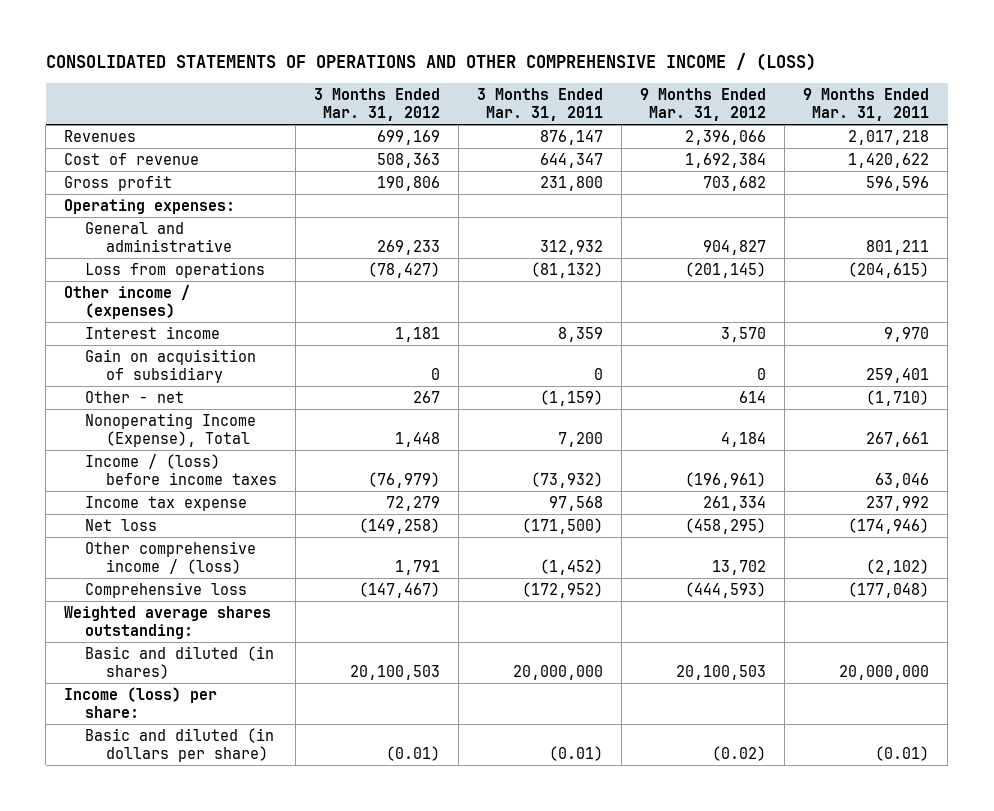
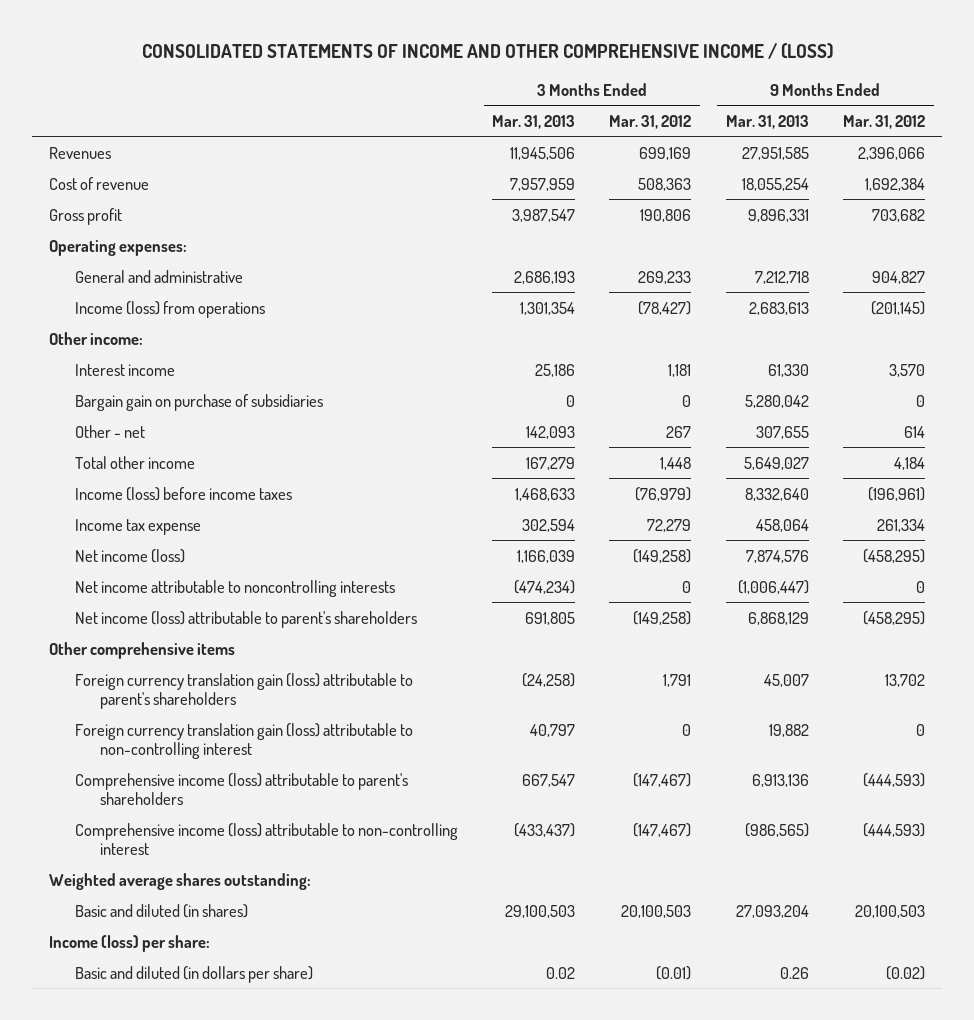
- CONSOLIDATED STATEMENTS OF OPERATIONS AND OTHER COMPREHENSIVE INCOME / (LOSS)
+ CONSOLIDATED STATEMENTS OF INCOME AND OTHER COMPREHENSIVE INCOME / (LOSS)
- | 3 Months Ended Mar. 31, 2012 | 3 Months Ended Mar. 31, 2011 | 9 Months Ended Mar. 31, 2012 | 9 Months Ended Mar. 31, 2011
+ | 3 Months Ended Mar. 31, 2013 | 3 Months Ended Mar. 31, 2012 | 9 Months Ended Mar. 31, 2013 | 9 Months Ended Mar. 31, 2012
- Loss from operations | (78,427) | (81,132) | (201,145) | (204,615)
- Other income / (expenses)
+ Income (loss) from operations | 1,301,354 | (78,427) | 2,683,613 | (201,145)
+ Other income:
- Gain on acquisition of subsidiary | 0 | 0 | 0 | 259,401
+ Bargain gain on purchase of subsidiaries | 0 | 0 | 5,280,042 | 0
- Nonoperating Income (Expense), Total | 1,448 | 7,200 | 4,184 | 267,661
- Income / (loss) before income taxes | (76,979) | (73,932) | (196,961) | 63,046
+ Total other income | 167,279 | 1,448 | 5,649,027 | 4,184
+ Income (loss) before income taxes | 1,468,633 | (76,979) | 8,332,640 | (196,961)
- Net loss | (149,258) | (171,500) | (458,295) | (174,946)
- Other comprehensive income / (loss) | 1,791 | (1,452) | 13,702 | (2,102)
- Comprehensive loss | (147,467) | (172,952) | (444,593) | (177,048)
+ Net income (loss) | 1,166,039 | (149,258) | 7,874,576 | (458,295)
+ Net income attributable to noncontrolling interests | (474,234) | 0 | (1,006,447) | 0
+ Net income (loss) attributable to parent's shareholders | 691,805 | (149,258) | 6,868,129 | (458,295)
+ Other comprehensive items
+ Foreign currency translation gain (loss) attributable to parent's shareholders | (24,258) | 1,791 | 45,007 | 13,702
+ Foreign currency translation gain (loss) attributable to non-controlling interest | 40,797 | 0 | 19,882 | 0
+ Comprehensive income (loss) attributable to parent's shareholders | 667,547 | (147,467) | 6,913,136 | (444,593)
+ Comprehensive income (loss) attributable to non-controlling interest | (433,437) | (147,467) | (986,565) | (444,593)

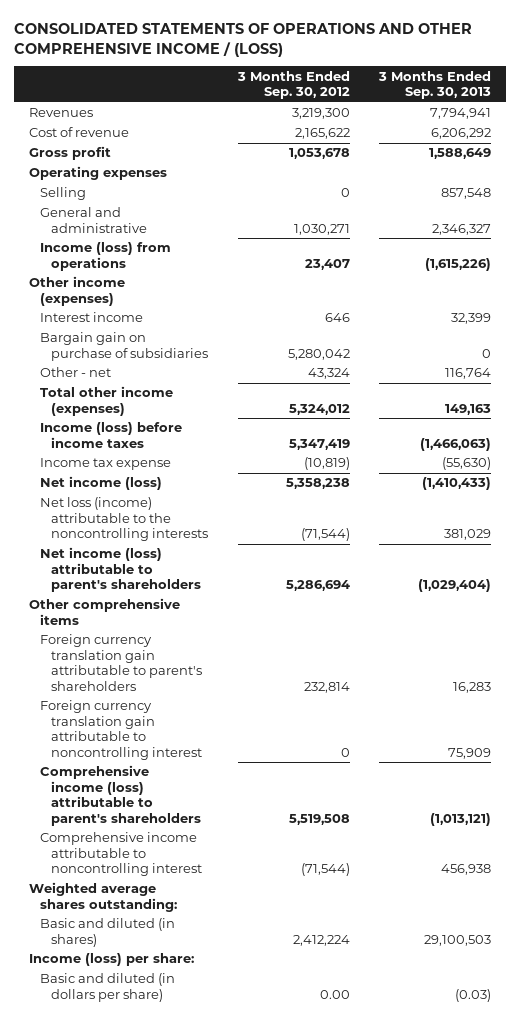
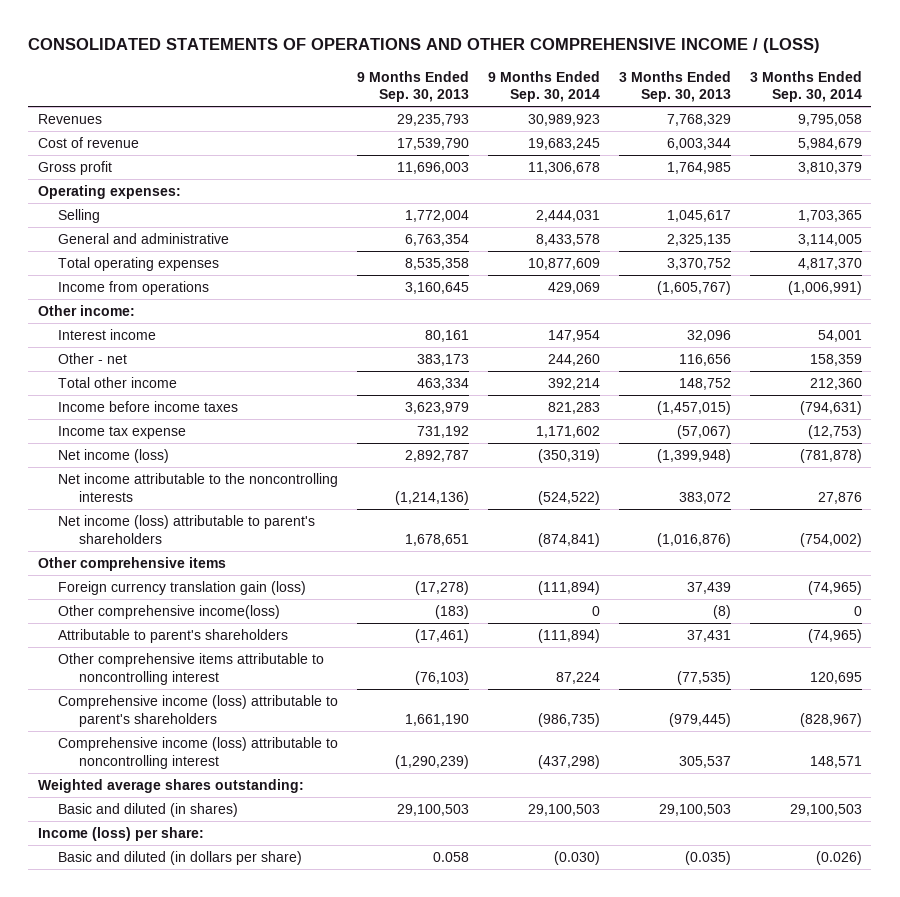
- | 3 Months Ended Sep. 30, 2012 | 3 Months Ended Sep. 30, 2013
+ | 9 Months Ended Sep. 30, 2013 | 9 Months Ended Sep. 30, 2014 | 3 Months Ended Sep. 30, 2013 | 3 Months Ended Sep. 30, 2014
- Revenues | 3,219,300 | 7,794,941
- Cost of revenue | 2,165,622 | 6,206,292
- Gross profit | 1,053,678 | 1,588,649
- Operating expenses
- Selling | 0 | 857,548
- General and administrative | 1,030,271 | 2,346,327
- Income (loss) from operations | 23,407 | (1,615,226)
- Other income (expenses)
- Interest income | 646 | 32,399
- Bargain gain on purchase of subsidiaries | 5,280,042 | 0
- Other - net | 43,324 | 116,764
- Total other income (expenses) | 5,324,012 | 149,163
- Income (loss) before income taxes | 5,347,419 | (1,466,063)
- Income tax expense | (10,819) | (55,630)
- Net income (loss) | 5,358,238 | (1,410,433)
- Net loss (income) attributable to the noncontrolling interests | (71,544) | 381,029
- Net income (loss) attributable to parent's shareholders | 5,286,694 | (1,029,404)
+ Revenues | 29,235,793 | 30,989,923 | 7,768,329 | 9,795,058
+ Cost of revenue | 17,539,790 | 19,683,245 | 6,003,344 | 5,984,679
+ Gross profit | 11,696,003 | 11,306,678 | 1,764,985 | 3,810,379
+ Operating expenses:
+ Selling | 1,772,004 | 2,444,031 | 1,045,617 | 1,703,365
+ General and administrative | 6,763,354 | 8,433,578 | 2,325,135 | 3,114,005
+ Total operating expenses | 8,535,358 | 10,877,609 | 3,370,752 | 4,817,370
+ Income from operations | 3,160,645 | 429,069 | (1,605,767) | (1,006,991)
+ Other income:
+ Interest income | 80,161 | 147,954 | 32,096 | 54,001
+ Other - net | 383,173 | 244,260 | 116,656 | 158,359
+ Total other income | 463,334 | 392,214 | 148,752 | 212,360
+ Income before income taxes | 3,623,979 | 821,283 | (1,457,015) | (794,631)
+ Income tax expense | 731,192 | 1,171,602 | (57,067) | (12,753)
+ Net income (loss) | 2,892,787 | (350,319) | (1,399,948) | (781,878)
+ Net income attributable to the noncontrolling interests | (1,214,136) | (524,522) | 383,072 | 27,876
+ Net income (loss) attributable to parent's shareholders | 1,678,651 | (874,841) | (1,016,876) | (754,002)
- Foreign currency translation gain attributable to parent's shareholders | 232,814 | 16,283
- Foreign currency translation gain attributable to noncontrolling interest | 0 | 75,909
- Comprehensive income (loss) attributable to parent's shareholders | 5,519,508 | (1,013,121)
- Comprehensive income attributable to noncontrolling interest | (71,544) | 456,938
+ Foreign currency translation gain (loss) | (17,278) | (111,894) | 37,439 | (74,965)
+ Other comprehensive income(loss) | (183) | 0 | (8) | 0
+ Attributable to parent's shareholders | (17,461) | (111,894) | 37,431 | (74,965)
+ Other comprehensive items attributable to noncontrolling interest | (76,103) | 87,224 | (77,535) | 120,695
+ Comprehensive income (loss) attributable to parent's shareholders | 1,661,190 | (986,735) | (979,445) | (828,967)
+ Comprehensive income (loss) attributable to noncontrolling interest | (1,290,239) | (437,298) | 305,537 | 148,571
- Basic and diluted (in dollars per share) | 0.00 | (0.03)
+ Basic and diluted (in dollars per share) | 0.058 | (0.030) | (0.035) | (0.026)

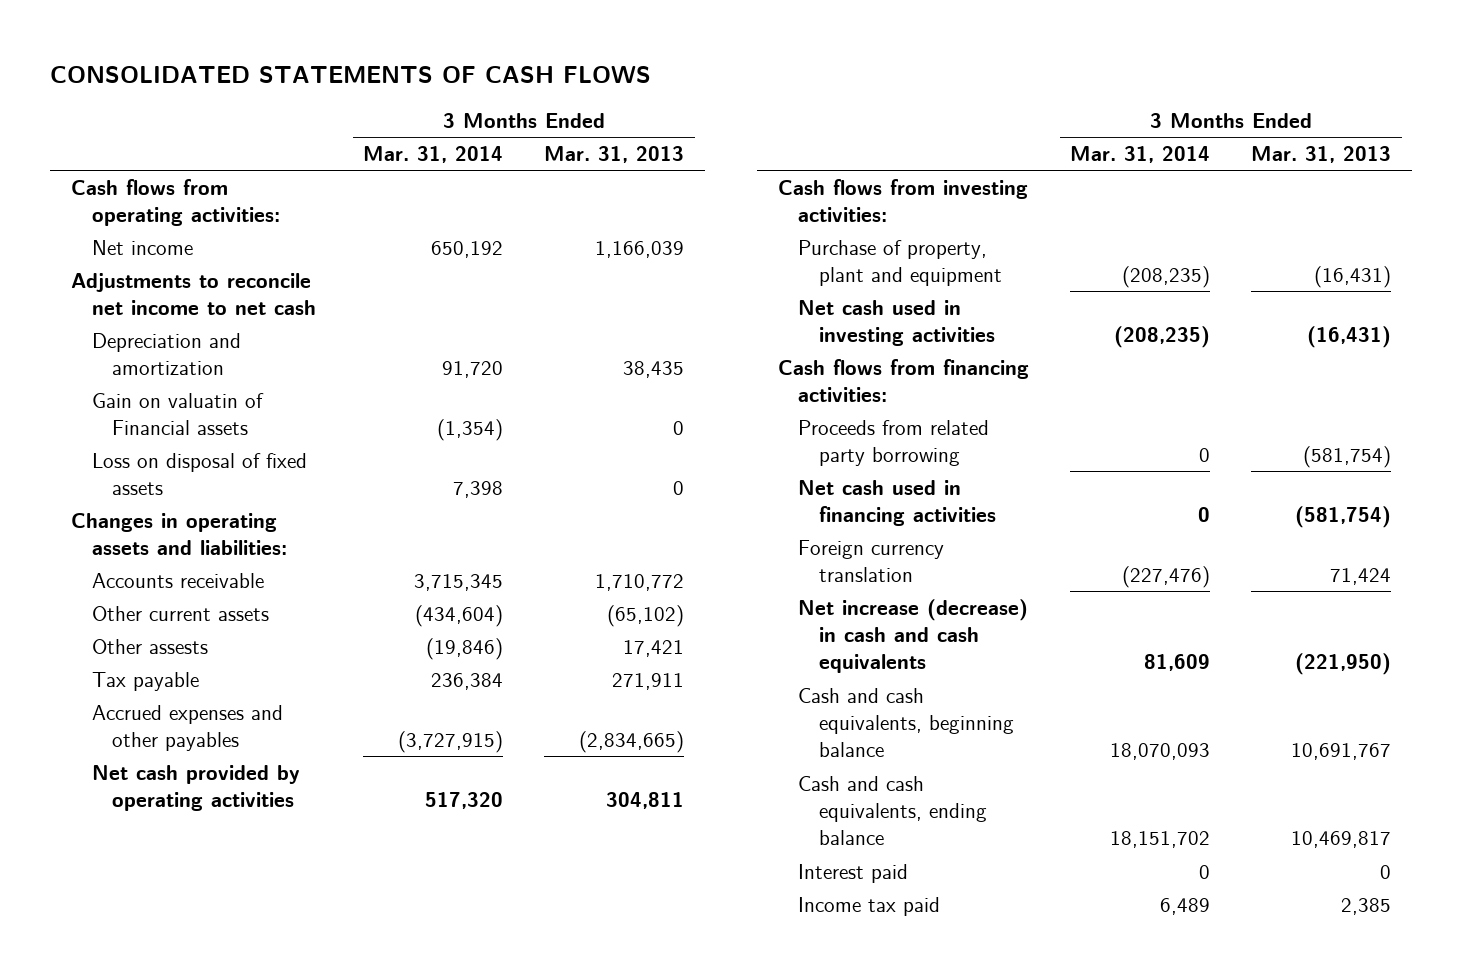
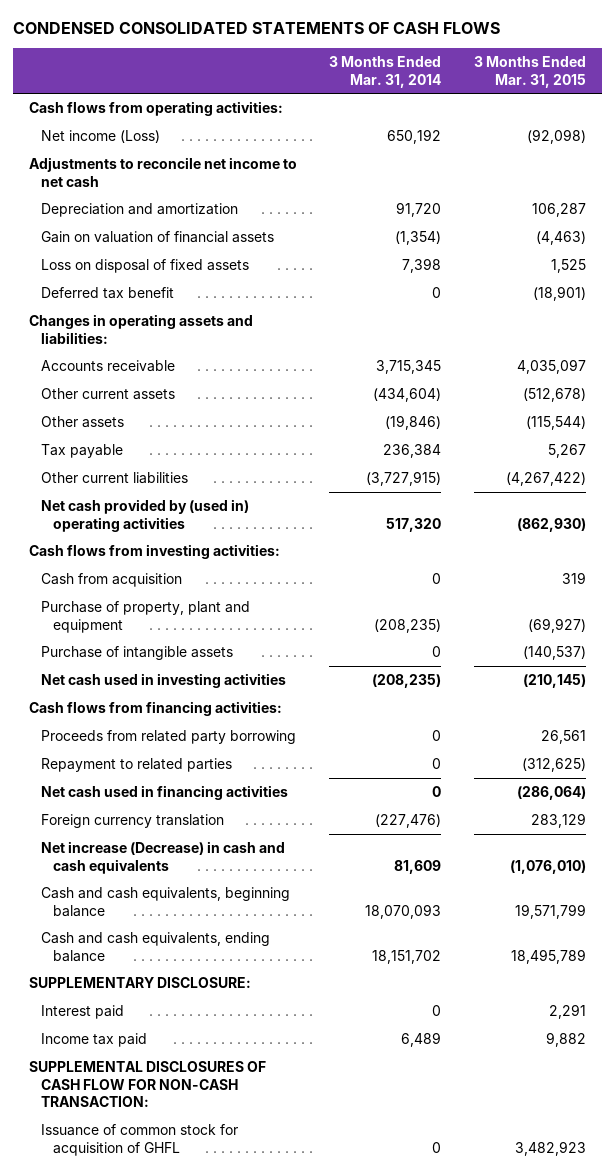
- CONSOLIDATED STATEMENTS OF CASH FLOWS
+ CONDENSED CONSOLIDATED STATEMENTS OF CASH FLOWS
- | 3 Months Ended Mar. 31, 2014 | 3 Months Ended Mar. 31, 2013
+ | 3 Months Ended Mar. 31, 2014 | 3 Months Ended Mar. 31, 2015
- Net income | 650,192 | 1,166,039
+ Net income (Loss) | 650,192 | (92,098)
- Gain on valuatin of Financial assets | (1,354) | 0
+ Gain on valuation of financial assets | (1,354) | (4,463)
+ Deferred tax benefit | 0 | (18,901)
- Other assests | (19,846) | 17,421
+ Other assets | (19,846) | (115,544)
- Accrued expenses and other payables | (3,727,915) | (2,834,665)
- Net cash provided by operating activities | 517,320 | 304,811
+ Other current liabilities | (3,727,915) | (4,267,422)
+ Net cash provided by (used in) operating activities | 517,320 | (862,930)
+ Cash from acquisition | 0 | 319
+ Purchase of intangible assets | 0 | (140,537)
+ Repayment to related parties | 0 | (312,625)
- Net increase (decrease) in cash and cash equivalents | 81,609 | (221,950)
+ Net increase (Decrease) in cash and cash equivalents | 81,609 | (1,076,010)
+ SUPPLEMENTARY DISCLOSURE:
+ SUPPLEMENTAL DISCLOSURES OF CASH FLOW FOR NON-CASH TRANSACTION:
+ Issuance of common stock for acquisition of GHFL | 0 | 3,482,923

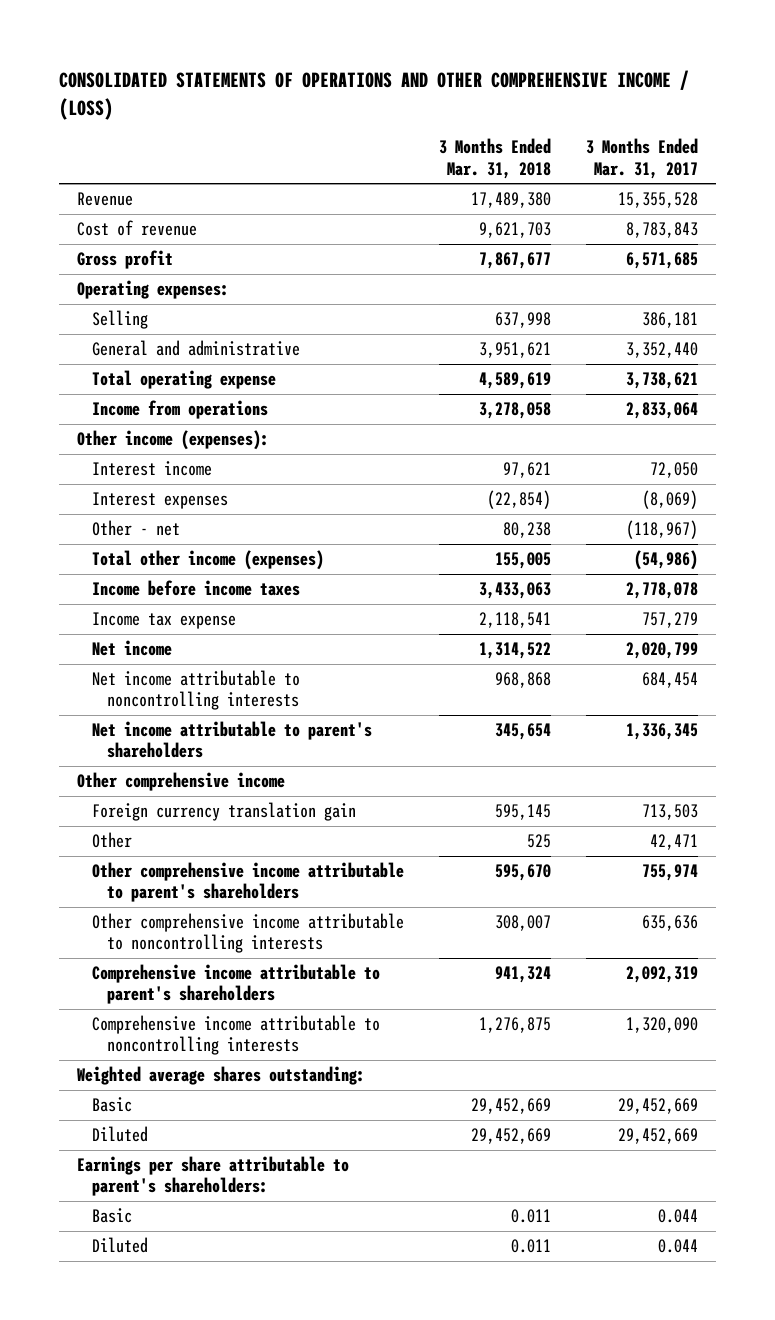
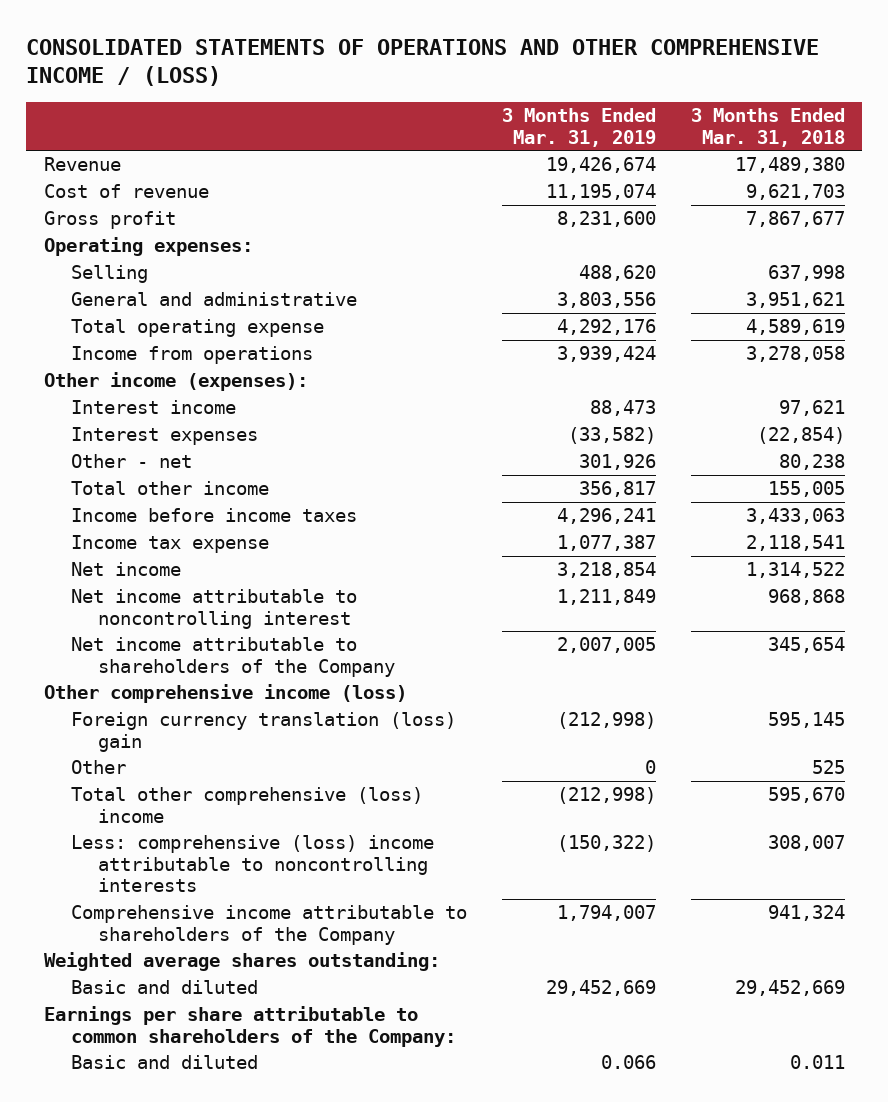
- | 3 Months Ended Mar. 31, 2018 | 3 Months Ended Mar. 31, 2017
+ | 3 Months Ended Mar. 31, 2019 | 3 Months Ended Mar. 31, 2018
- Total other income (expenses) | 155,005 | (54,986)
+ Total other income | 356,817 | 155,005
- Net income attributable to noncontrolling interests | 968,868 | 684,454
- Net income attributable to parent's shareholders | 345,654 | 1,336,345
- Other comprehensive income
- Foreign currency translation gain | 595,145 | 713,503
+ Net income attributable to noncontrolling interest | 1,211,849 | 968,868
+ Net income attributable to shareholders of the Company | 2,007,005 | 345,654
+ Other comprehensive income (loss)
+ Foreign currency translation (loss) gain | (212,998) | 595,145
- Other comprehensive income attributable to parent's shareholders | 595,670 | 755,974
- Other comprehensive income attributable to noncontrolling interests | 308,007 | 635,636
- Comprehensive income attributable to parent's shareholders | 941,324 | 2,092,319
- Comprehensive income attributable to noncontrolling interests | 1,276,875 | 1,320,090
+ Total other comprehensive (loss) income | (212,998) | 595,670
+ Less: comprehensive (loss) income attributable to noncontrolling interests | (150,322) | 308,007
+ Comprehensive income attributable to shareholders of the Company | 1,794,007 | 941,324
- Basic | 29,452,669 | 29,452,669
- Diluted | 29,452,669 | 29,452,669
- Earnings per share attributable to parent's shareholders:
- Basic | 0.011 | 0.044
- Diluted | 0.011 | 0.044
+ Basic and diluted | 29,452,669 | 29,452,669
+ Earnings per share attributable to common shareholders of the Company:
+ Basic and diluted | 0.066 | 0.011

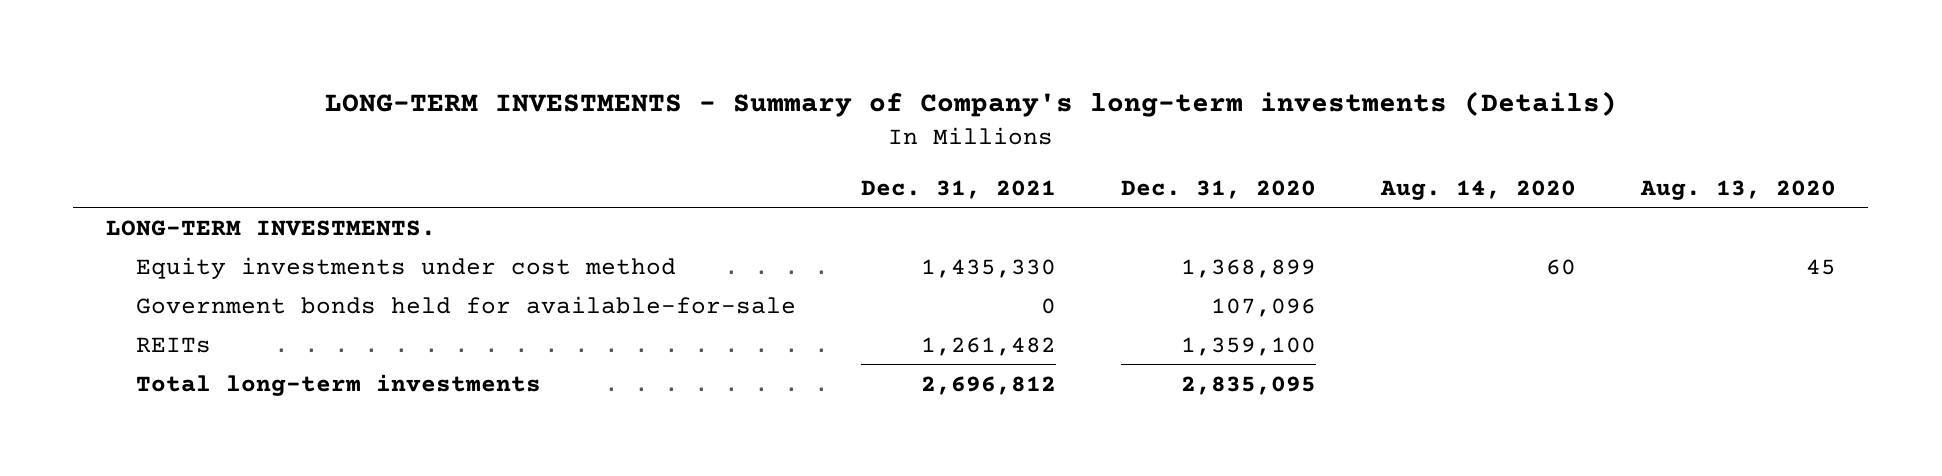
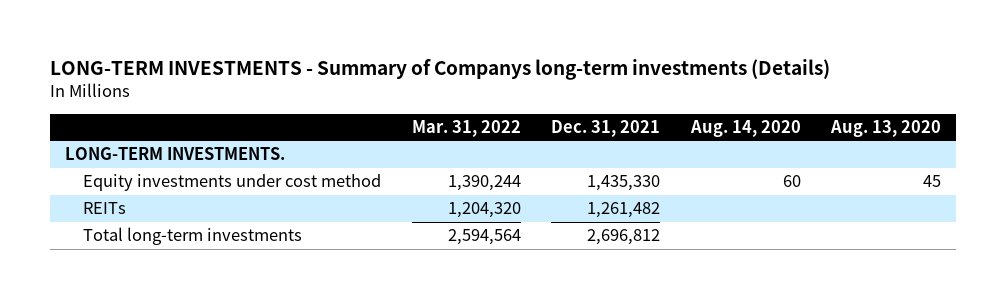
- LONG-TERM INVESTMENTS - Summary of Company's long-term investments (Details)
+ LONG-TERM INVESTMENTS - Summary of Companys long-term investments (Details)
- | Dec. 31, 2021 | Dec. 31, 2020 | Aug. 14, 2020 | Aug. 13, 2020
+ | Mar. 31, 2022 | Dec. 31, 2021 | Aug. 14, 2020 | Aug. 13, 2020
- Government bonds held for available-for-sale | 0 | 107,096 | |

